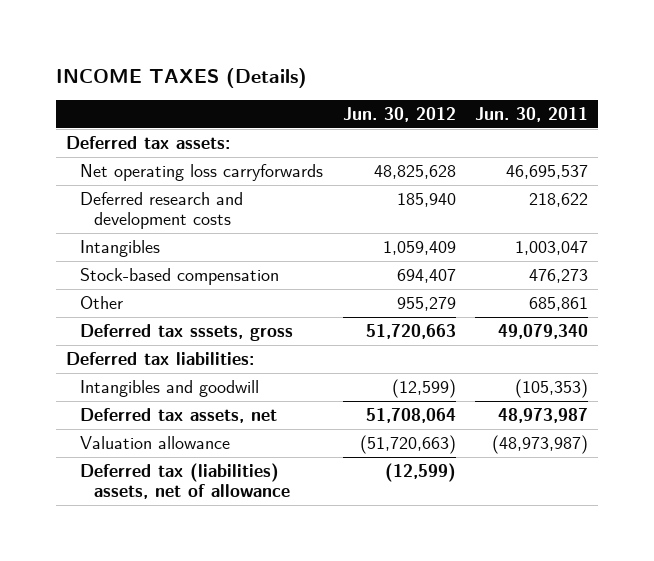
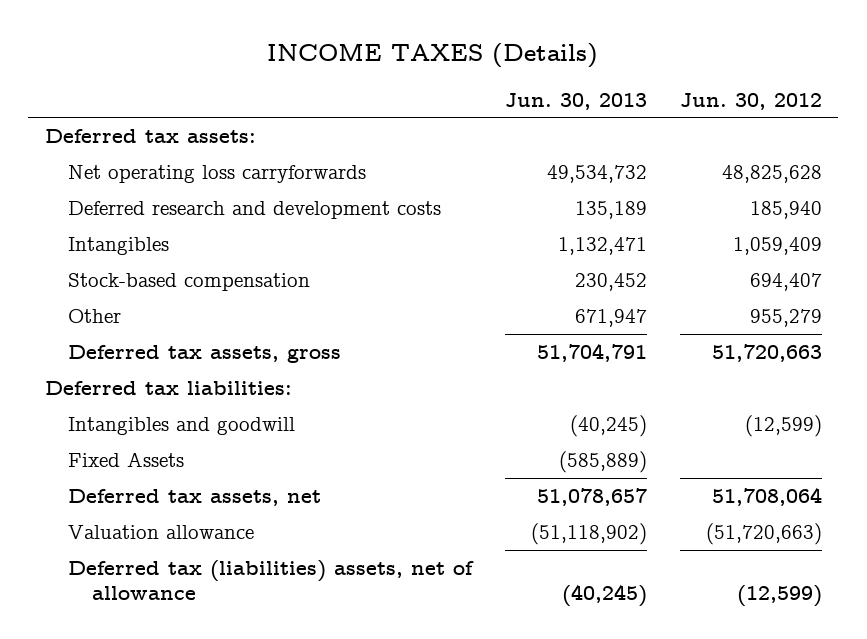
- | Jun. 30, 2012 | Jun. 30, 2011
+ | Jun. 30, 2013 | Jun. 30, 2012
- Deferred tax sssets, gross | 51,720,663 | 49,079,340
+ Deferred tax assets, gross | 51,704,791 | 51,720,663
+ Fixed Assets | (585,889) |

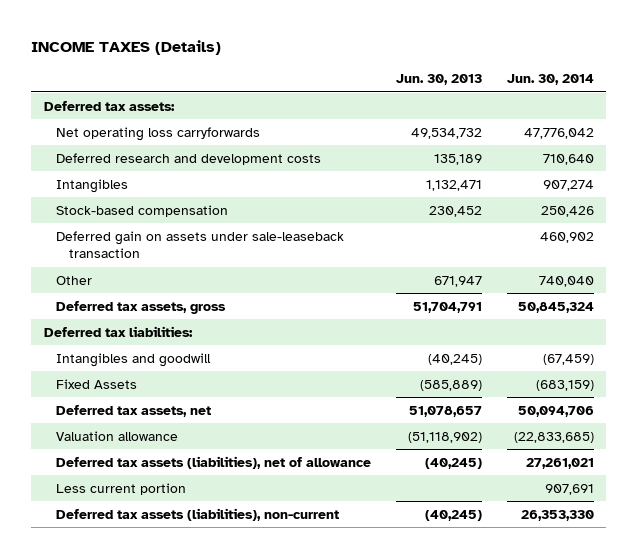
- | Jun. 30, 2013 | Jun. 30, 2012
+ | Jun. 30, 2013 | Jun. 30, 2014
+ Deferred gain on assets under sale-leaseback transaction | | 460,902
- Deferred tax (liabilities) assets, net of allowance | (40,245) | (12,599)
+ Deferred tax assets (liabilities), net of allowance | (40,245) | 27,261,021
+ Less current portion | | 907,691
+ Deferred tax assets (liabilities), non-current | (40,245) | 26,353,330

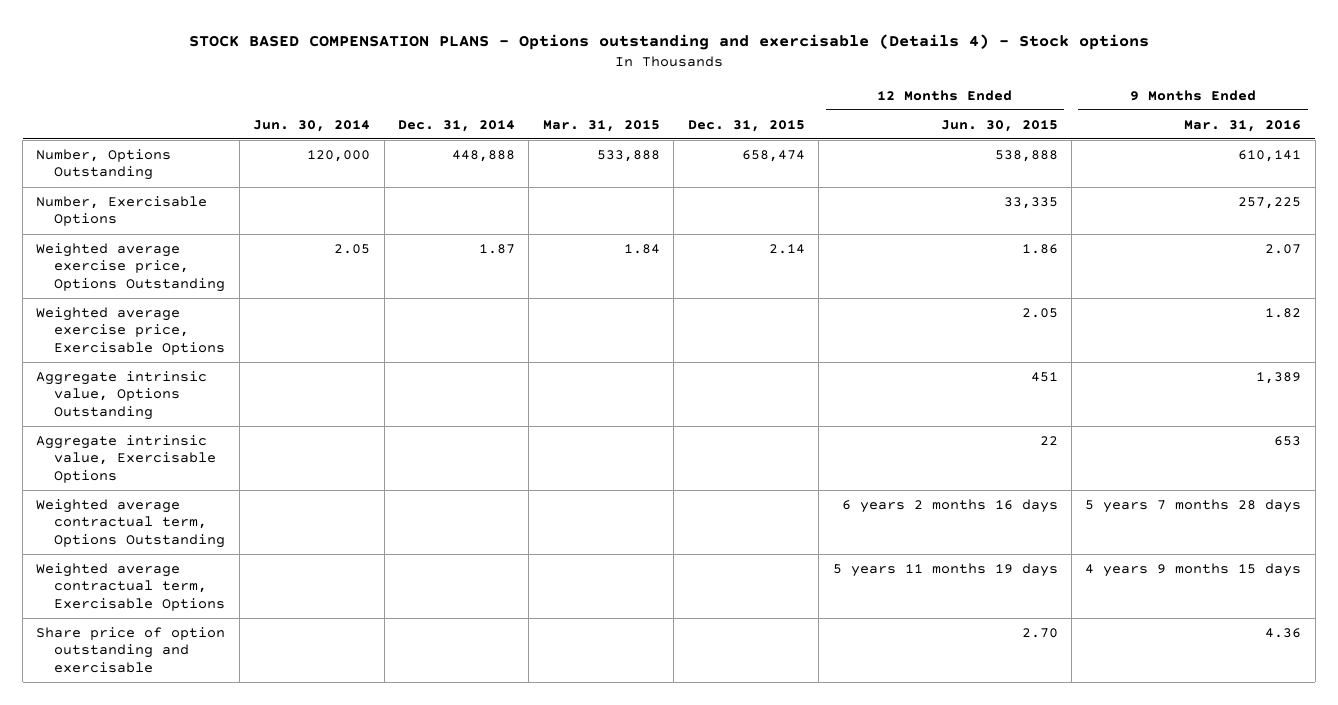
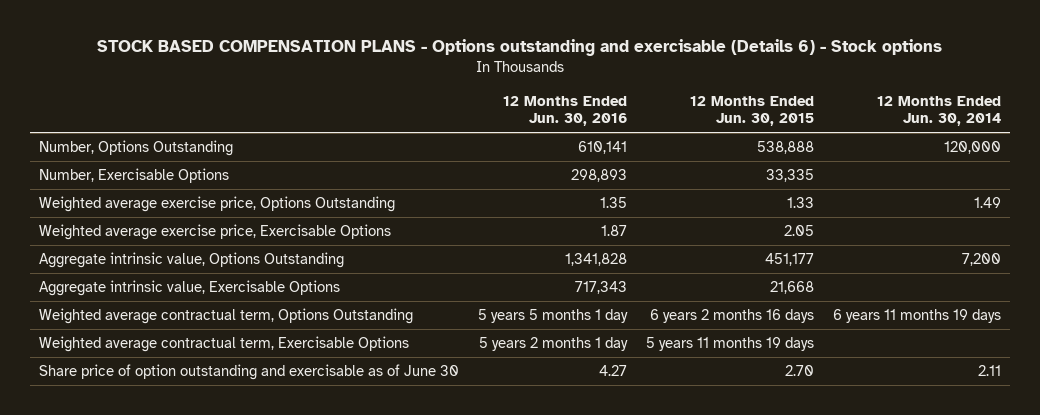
- STOCK BASED COMPENSATION PLANS - Options outstanding and exercisable (Details 4) - Stock options
+ STOCK BASED COMPENSATION PLANS - Options outstanding and exercisable (Details 6) - Stock options
- | Jun. 30, 2014 | Dec. 31, 2014 | Mar. 31, 2015 | Dec. 31, 2015 | 12 Months Ended Jun. 30, 2015 | 9 Months Ended Mar. 31, 2016
+ | 12 Months Ended Jun. 30, 2016 | 12 Months Ended Jun. 30, 2015 | 12 Months Ended Jun. 30, 2014
- Weighted average exercise price, Options Outstanding | 2.05 | 1.87 | 1.84 | 2.14 | 1.86 | 2.07
+ Weighted average exercise price, Options Outstanding | 1.35 | 1.33 | 1.49
- Aggregate intrinsic value, Options Outstanding | | | | | 451 | 1,389
- Aggregate intrinsic value, Exercisable Options | | | | | 22 | 653
+ Aggregate intrinsic value, Options Outstanding | 1,341,828 | 451,177 | 7,200
+ Aggregate intrinsic value, Exercisable Options | 717,343 | 21,668 |
- Share price of option outstanding and exercisable | | | | | 2.70 | 4.36
+ Share price of option outstanding and exercisable as of June 30 | 4.27 | 2.70 | 2.11

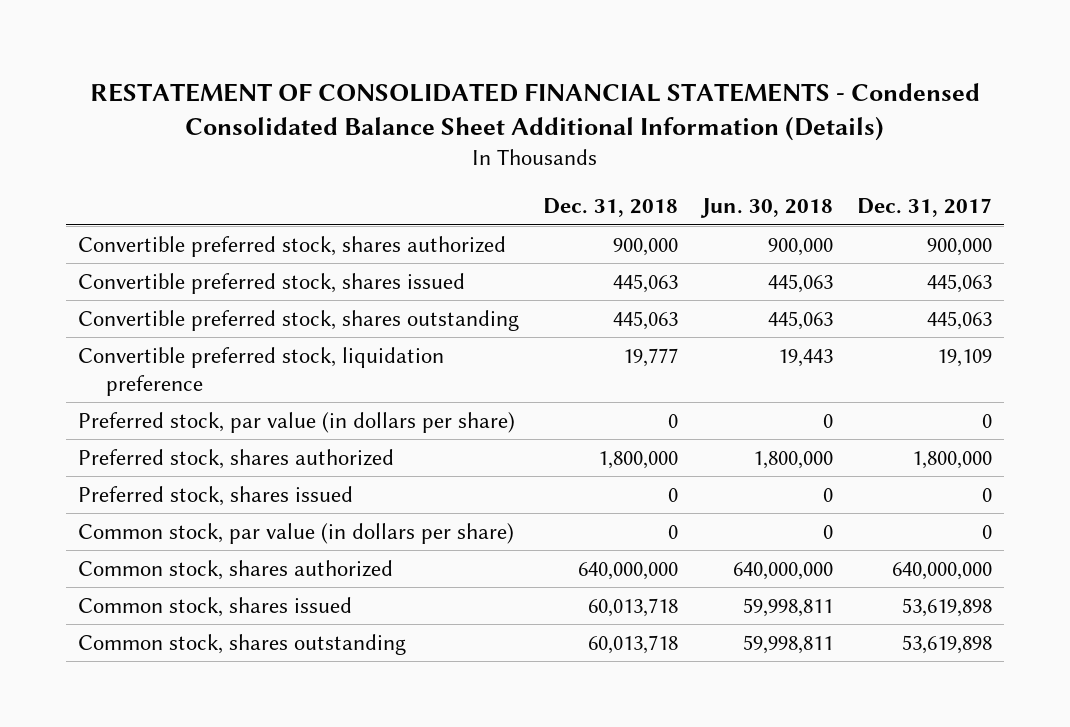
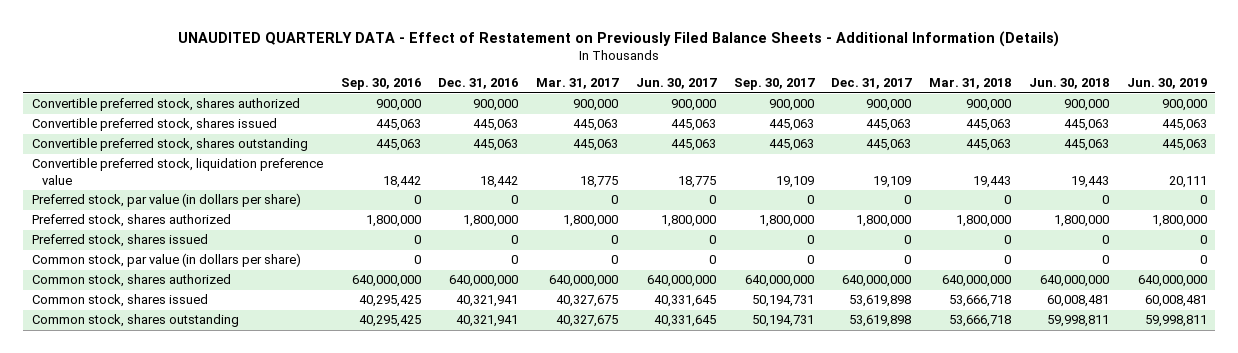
- RESTATEMENT OF CONSOLIDATED FINANCIAL STATEMENTS - Condensed Consolidated Balance Sheet Additional Information (Details)
+ UNAUDITED QUARTERLY DATA - Effect of Restatement on Previously Filed Balance Sheets - Additional Information (Details)
- | Dec. 31, 2018 | Jun. 30, 2018 | Dec. 31, 2017
+ | Sep. 30, 2016 | Dec. 31, 2016 | Mar. 31, 2017 | Jun. 30, 2017 | Sep. 30, 2017 | Dec. 31, 2017 | Mar. 31, 2018 | Jun. 30, 2018 | Jun. 30, 2019
- Convertible preferred stock, liquidation preference | 19,777 | 19,443 | 19,109
+ Convertible preferred stock, liquidation preference value | 18,442 | 18,442 | 18,775 | 18,775 | 19,109 | 19,109 | 19,443 | 19,443 | 20,111
- Common stock, shares issued | 60,013,718 | 59,998,811 | 53,619,898
+ Common stock, shares issued | 40,295,425 | 40,321,941 | 40,327,675 | 40,331,645 | 50,194,731 | 53,619,898 | 53,666,718 | 60,008,481 | 60,008,481

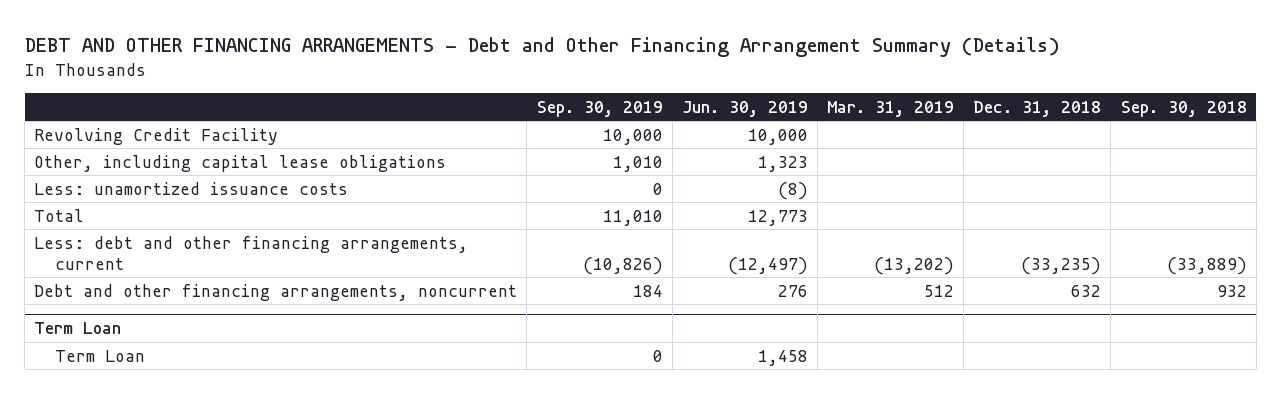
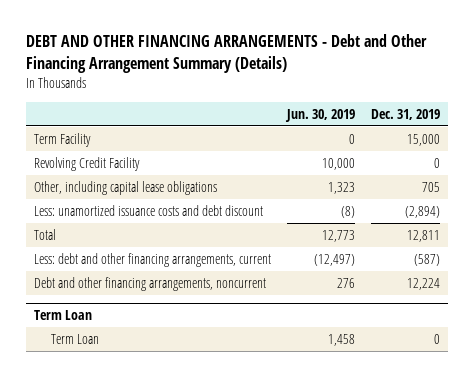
- | Sep. 30, 2019 | Jun. 30, 2019 | Mar. 31, 2019 | Dec. 31, 2018 | Sep. 30, 2018
+ | Jun. 30, 2019 | Dec. 31, 2019
+ Term Facility | 0 | 15,000
- Less: unamortized issuance costs | 0 | (8) | | |
+ Less: unamortized issuance costs and debt discount | (8) | (2,894)

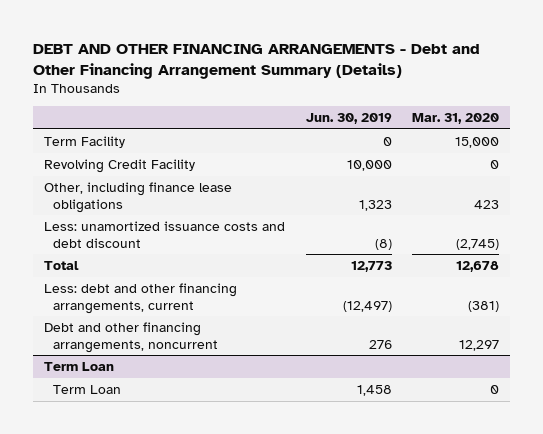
- | Jun. 30, 2019 | Dec. 31, 2019
+ | Jun. 30, 2019 | Mar. 31, 2020
- Other, including capital lease obligations | 1,323 | 705
+ Other, including finance lease obligations | 1,323 | 423

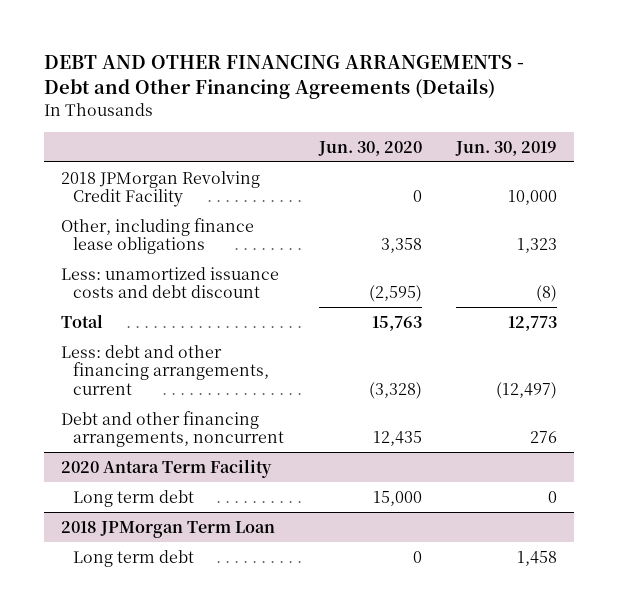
- DEBT AND OTHER FINANCING ARRANGEMENTS - Debt and Other Financing Arrangement Summary (Details)
+ DEBT AND OTHER FINANCING ARRANGEMENTS - Debt and Other Financing Agreements (Details)
- | Jun. 30, 2019 | Mar. 31, 2020
+ | Jun. 30, 2020 | Jun. 30, 2019
- Term Facility | 0 | 15,000
- Revolving Credit Facility | 10,000 | 0
+ 2018 JPMorgan Revolving Credit Facility | 0 | 10,000
- Term Loan
- Term Loan | 1,458 | 0
+ 2020 Antara Term Facility
+ Long term debt | 15,000 | 0
+ 2018 JPMorgan Term Loan
+ Long term debt | 0 | 1,458

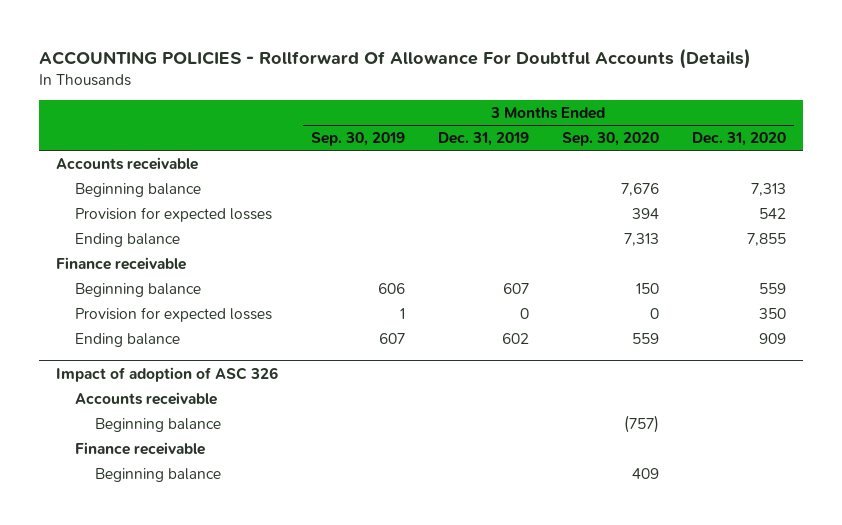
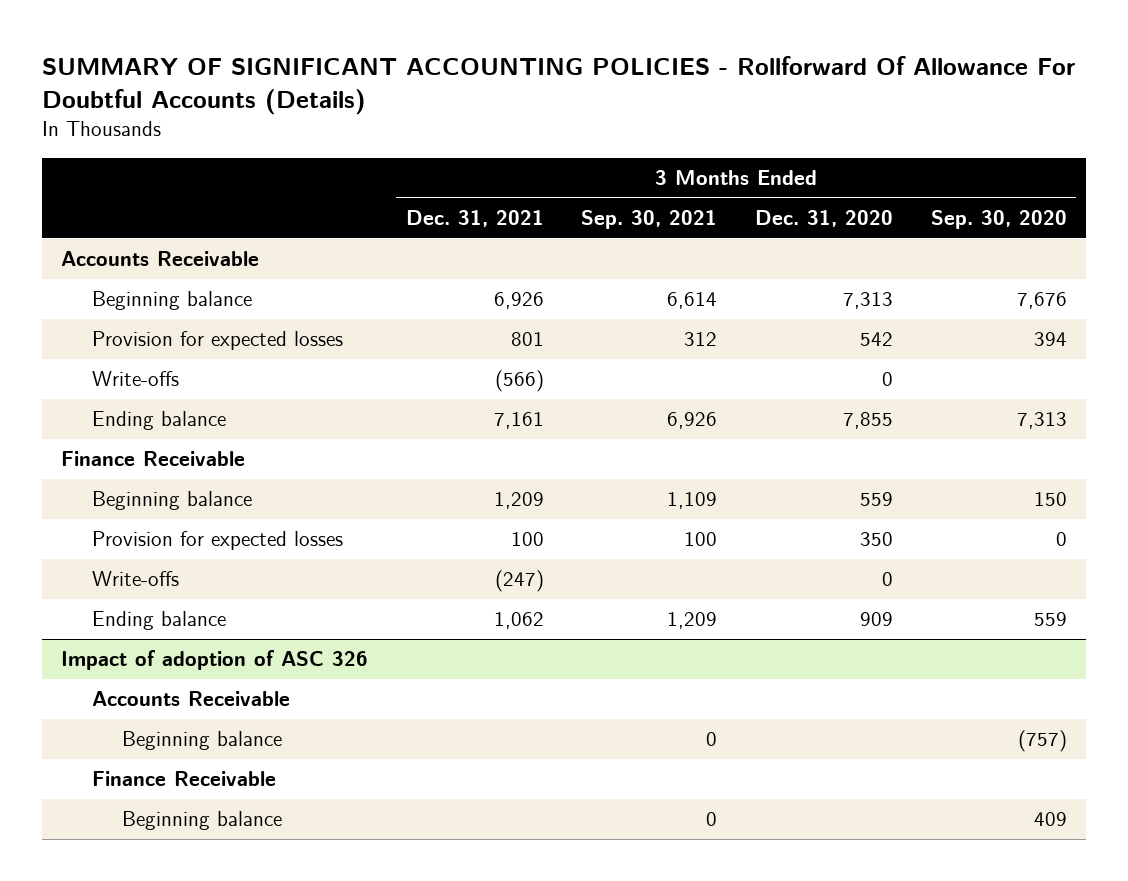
- ACCOUNTING POLICIES - Rollforward Of Allowance For Doubtful Accounts (Details)
+ SUMMARY OF SIGNIFICANT ACCOUNTING POLICIES - Rollforward Of Allowance For Doubtful Accounts (Details)
- | 3 Months Ended Sep. 30, 2019 | 3 Months Ended Dec. 31, 2019 | 3 Months Ended Sep. 30, 2020 | 3 Months Ended Dec. 31, 2020
+ | 3 Months Ended Dec. 31, 2021 | 3 Months Ended Sep. 30, 2021 | 3 Months Ended Dec. 31, 2020 | 3 Months Ended Sep. 30, 2020
- Accounts receivable
+ Accounts Receivable
+ Write-offs | (566) | | 0 |
- Finance receivable
+ Finance Receivable
+ Write-offs | (247) | | 0 |
@ Impact of adoption of ASC 326
- Accounts receivable
+ Accounts Receivable
- Finance receivable
+ Finance Receivable

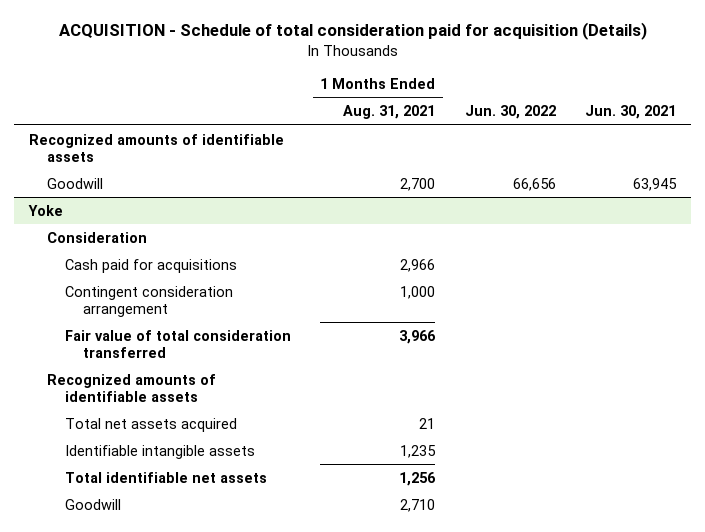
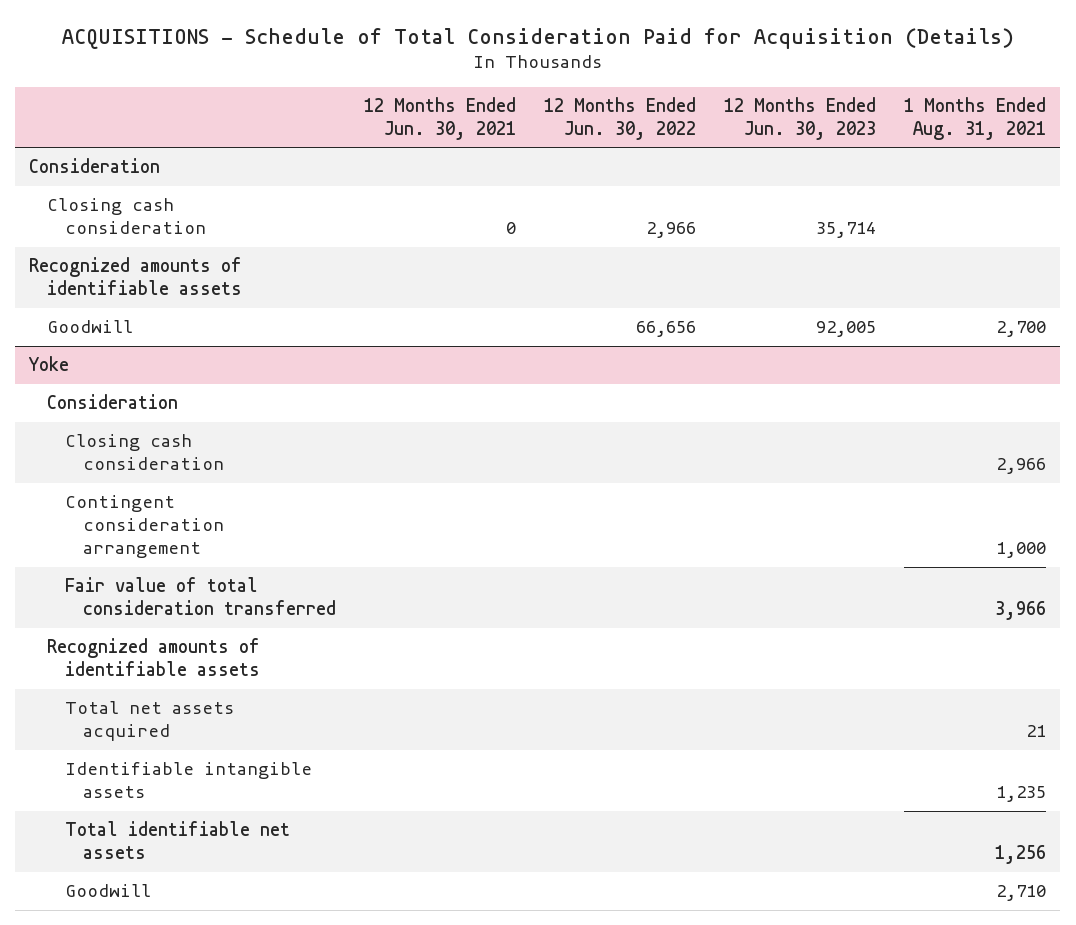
- ACQUISITION - Schedule of total consideration paid for acquisition (Details)
+ ACQUISITIONS - Schedule of Total Consideration Paid for Acquisition (Details)
- | 1 Months Ended Aug. 31, 2021 | Jun. 30, 2022 | Jun. 30, 2021
+ | 12 Months Ended Jun. 30, 2021 | 12 Months Ended Jun. 30, 2022 | 12 Months Ended Jun. 30, 2023 | 1 Months Ended Aug. 31, 2021
+ Consideration
+ Closing cash consideration | 0 | 2,966 | 35,714 |
@ Yoke
- Cash paid for acquisitions | 2,966 | |
+ Closing cash consideration | | | | 2,966

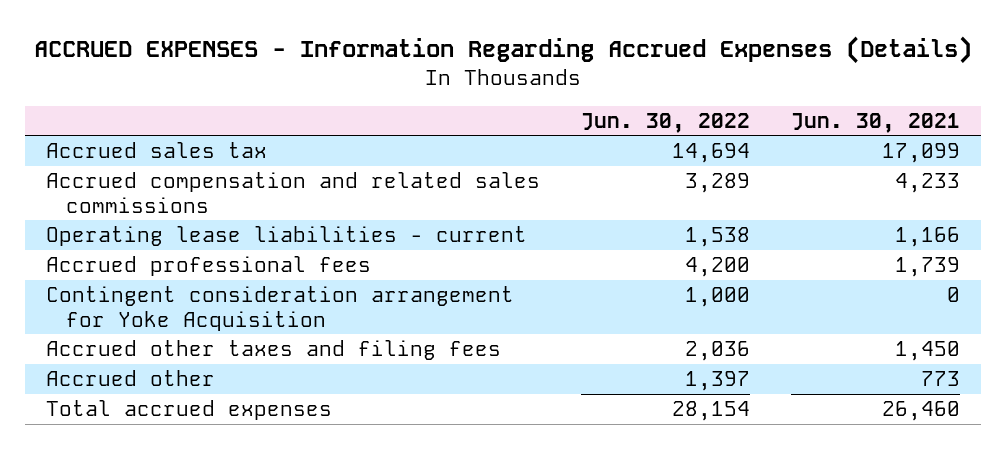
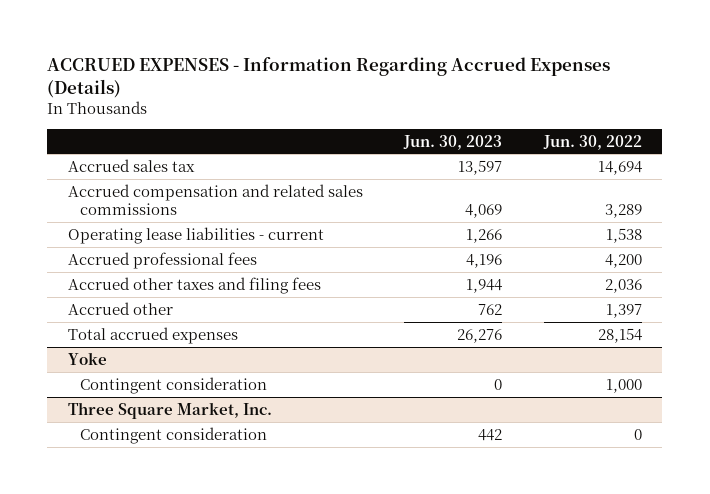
- | Jun. 30, 2022 | Jun. 30, 2021
+ | Jun. 30, 2023 | Jun. 30, 2022
- Contingent consideration arrangement for Yoke Acquisition | 1,000 | 0
+ Yoke
+ Contingent consideration | 0 | 1,000
+ Three Square Market, Inc.
+ Contingent consideration | 442 | 0

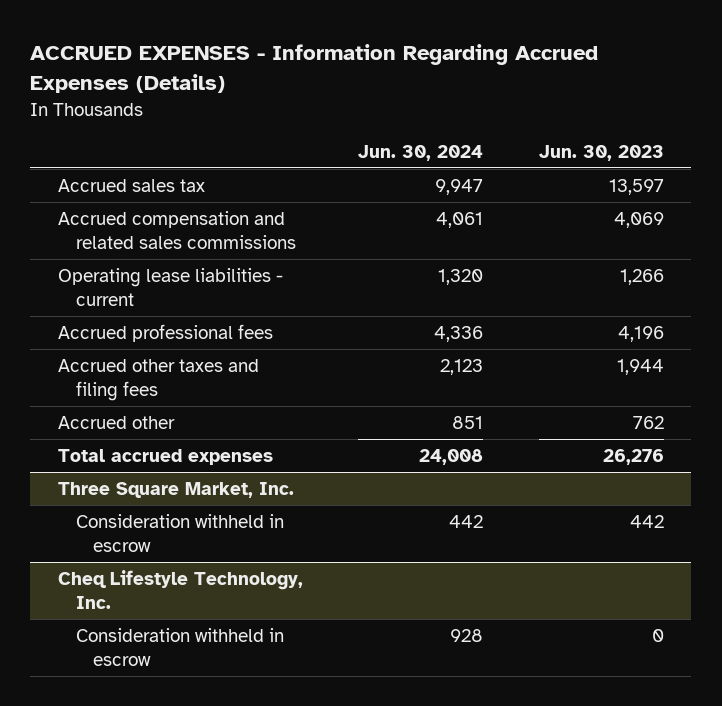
- | Jun. 30, 2023 | Jun. 30, 2022
+ | Jun. 30, 2024 | Jun. 30, 2023
- Yoke
- Contingent consideration | 0 | 1,000
@ Three Square Market, Inc.
- Contingent consideration | 442 | 0
+ Consideration withheld in escrow | 442 | 442
+ Cheq Lifestyle Technology, Inc.
+ Consideration withheld in escrow | 928 | 0

